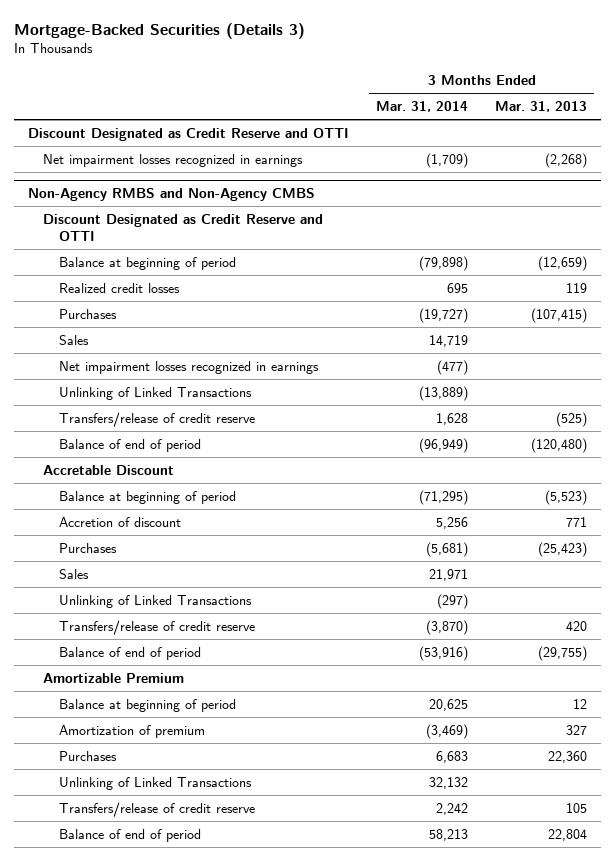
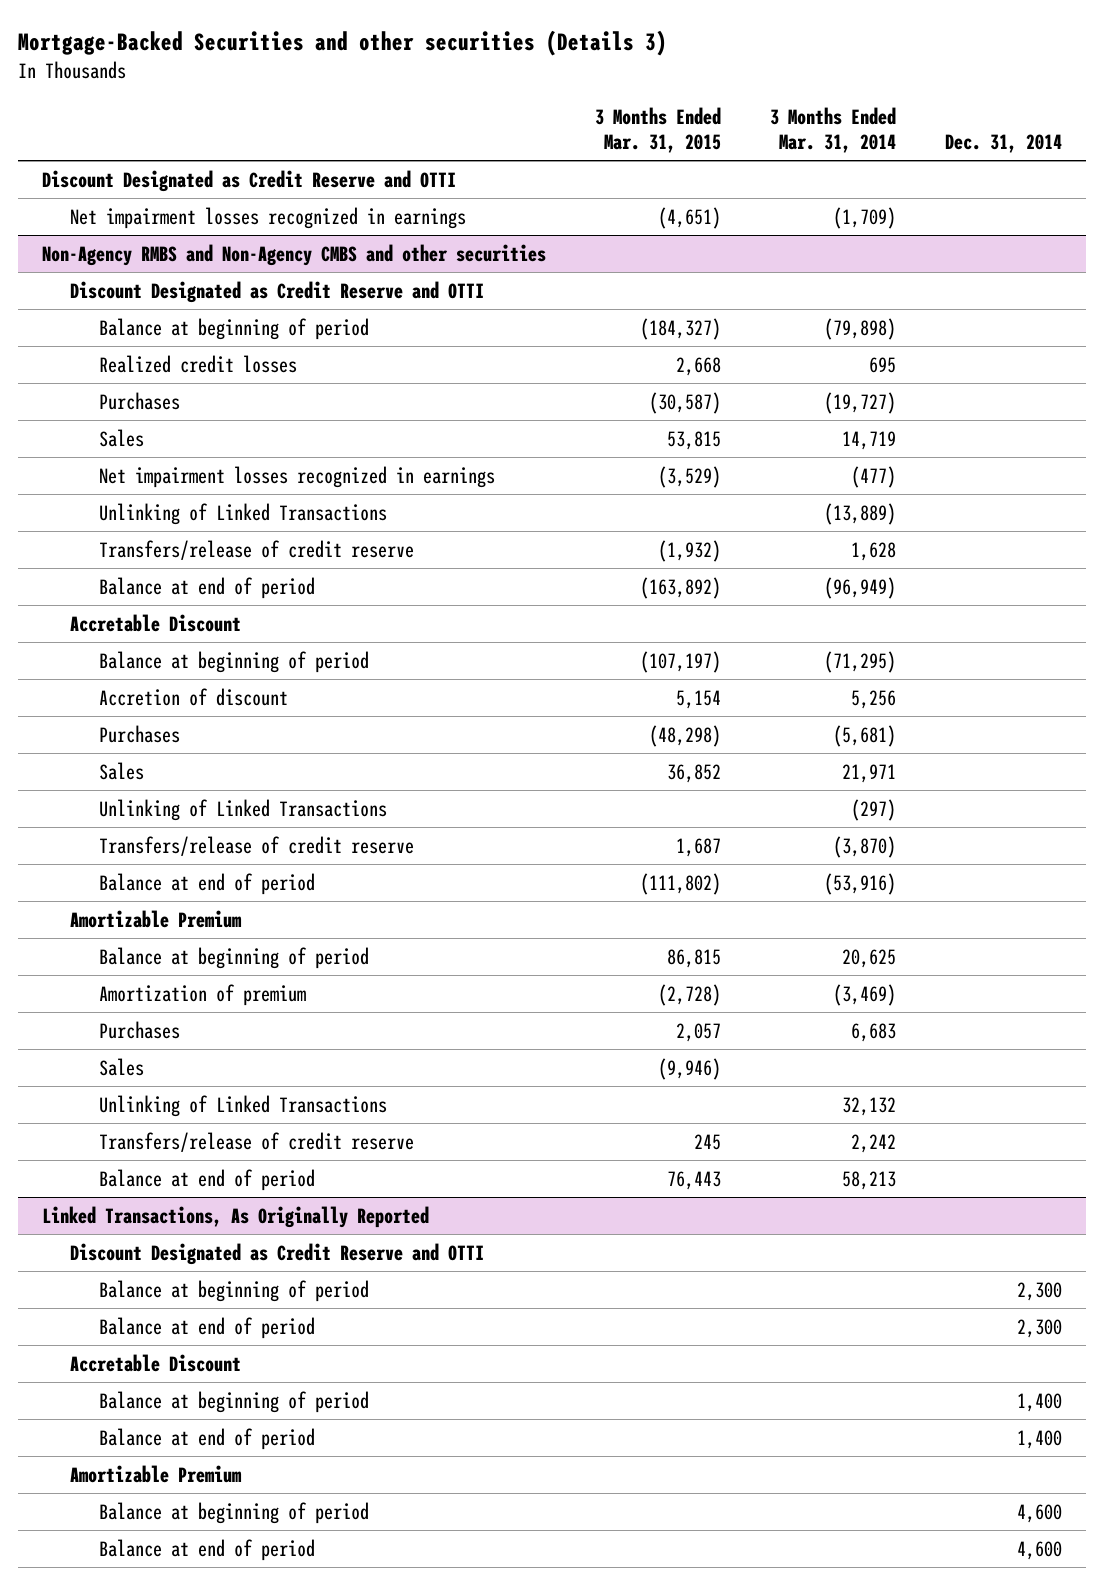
- Mortgage-Backed Securities (Details 3)
+ Mortgage-Backed Securities and other securities (Details 3)
- | 3 Months Ended Mar. 31, 2014 | 3 Months Ended Mar. 31, 2013
+ | 3 Months Ended Mar. 31, 2015 | 3 Months Ended Mar. 31, 2014 | Dec. 31, 2014
- Non-Agency RMBS and Non-Agency CMBS
+ Non-Agency RMBS and Non-Agency CMBS and other securities
- Balance of end of period | (96,949) | (120,480)
+ Balance at end of period | (163,892) | (96,949) |
- Balance of end of period | (53,916) | (29,755)
+ Balance at end of period | (111,802) | (53,916) |
+ Sales | (9,946) | |
- Balance of end of period | 58,213 | 22,804
+ Balance at end of period | 76,443 | 58,213 |
+ Linked Transactions, As Originally Reported
+ Discount Designated as Credit Reserve and OTTI
+ Balance at beginning of period | | | 2,300
+ Balance at end of period | | | 2,300
+ Accretable Discount
+ Balance at beginning of period | | | 1,400
+ Balance at end of period | | | 1,400
+ Amortizable Premium
+ Balance at beginning of period | | | 4,600
+ Balance at end of period | | | 4,600

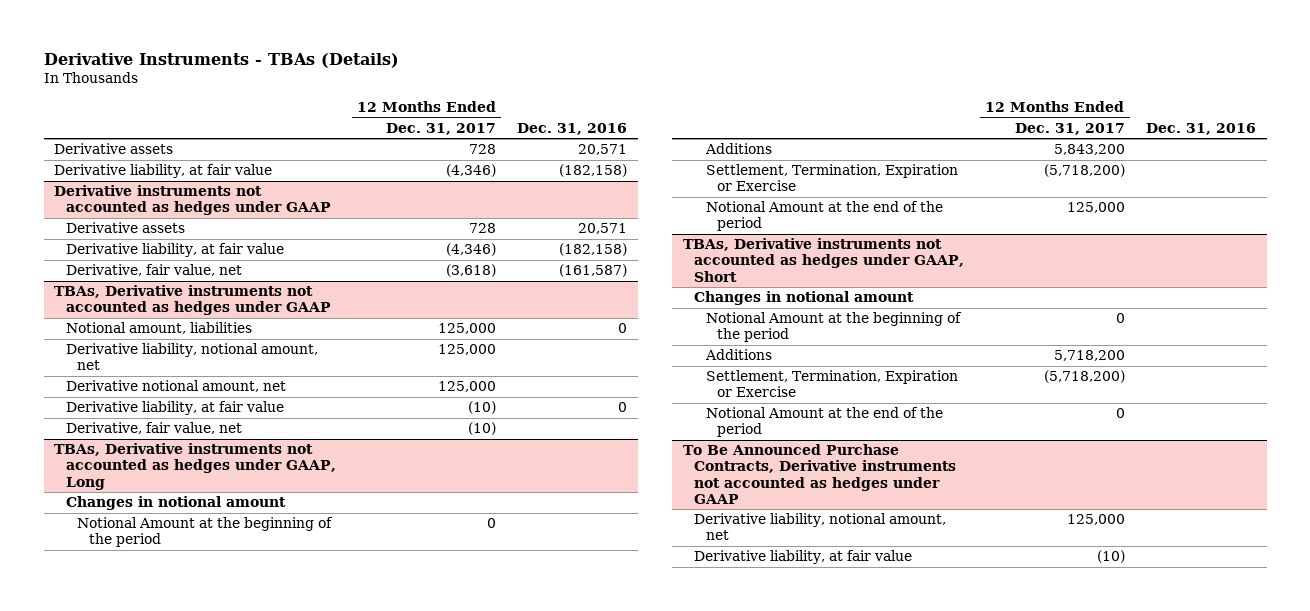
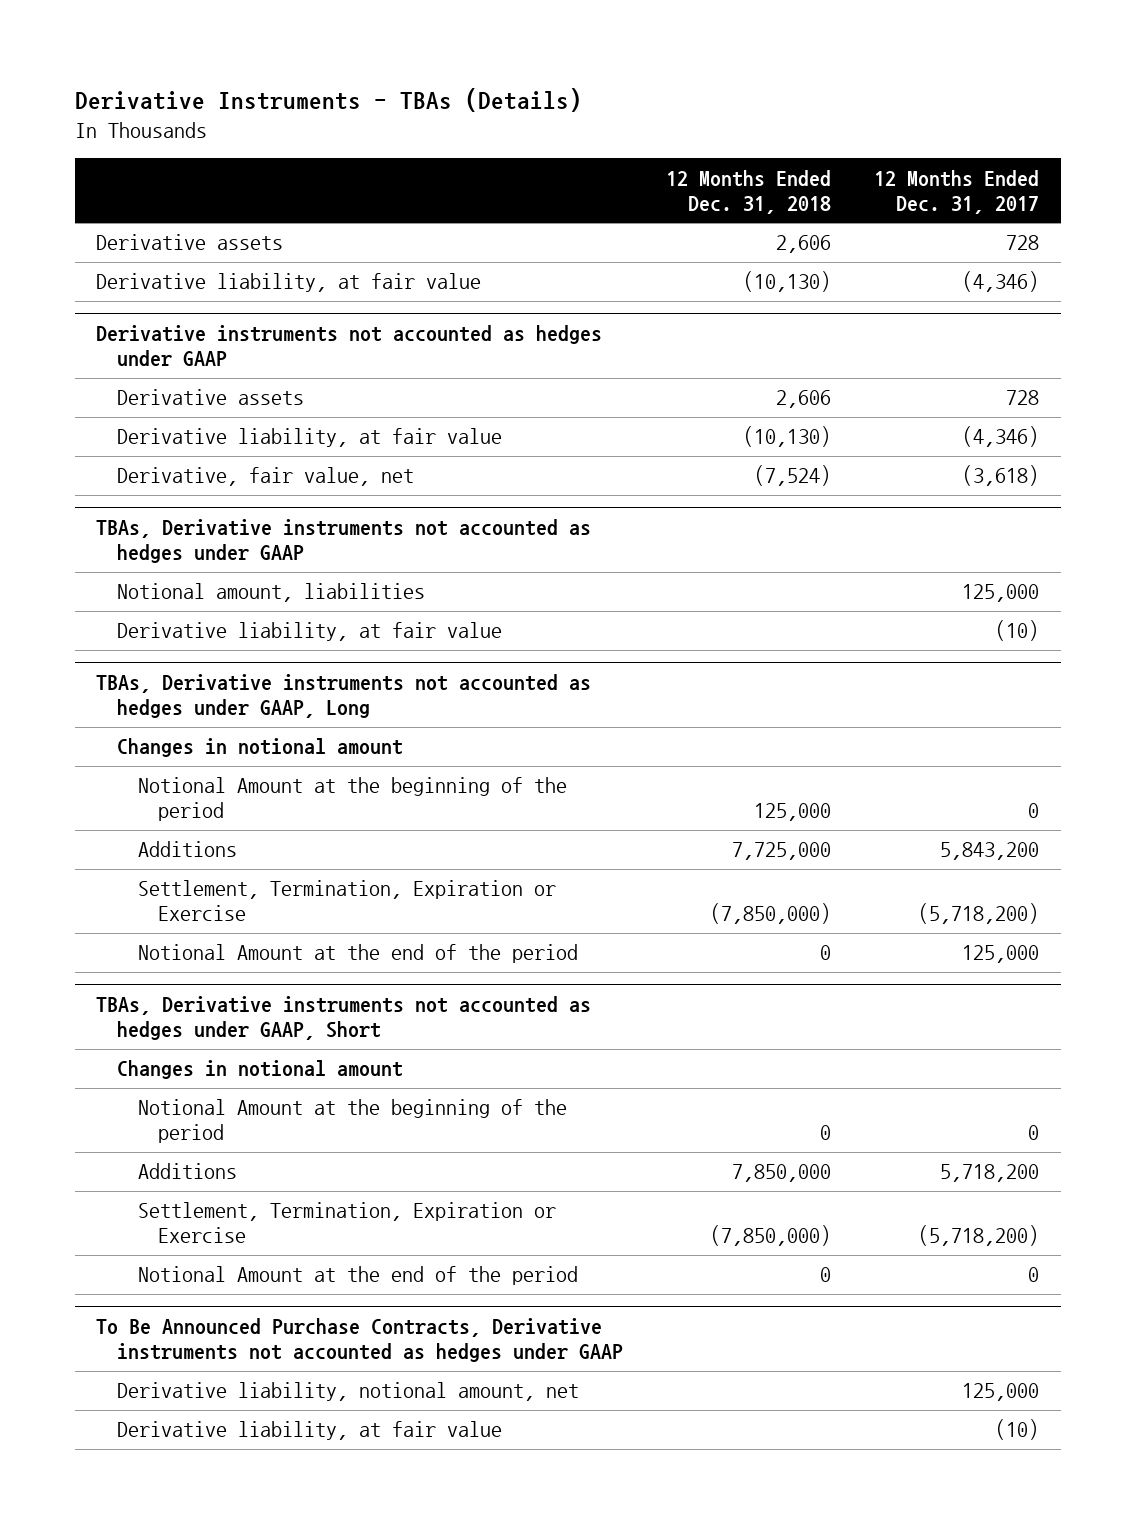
- | 12 Months Ended Dec. 31, 2017 | Dec. 31, 2016
+ | 12 Months Ended Dec. 31, 2018 | 12 Months Ended Dec. 31, 2017
@ TBAs, Derivative instruments not accounted as hedges under GAAP
- Derivative liability, notional amount, net | 125,000 |
- Derivative notional amount, net | 125,000 |
- Derivative, fair value, net | (10) |

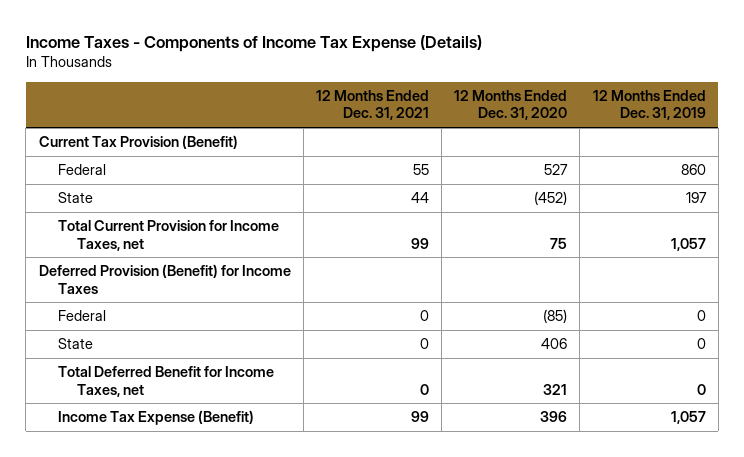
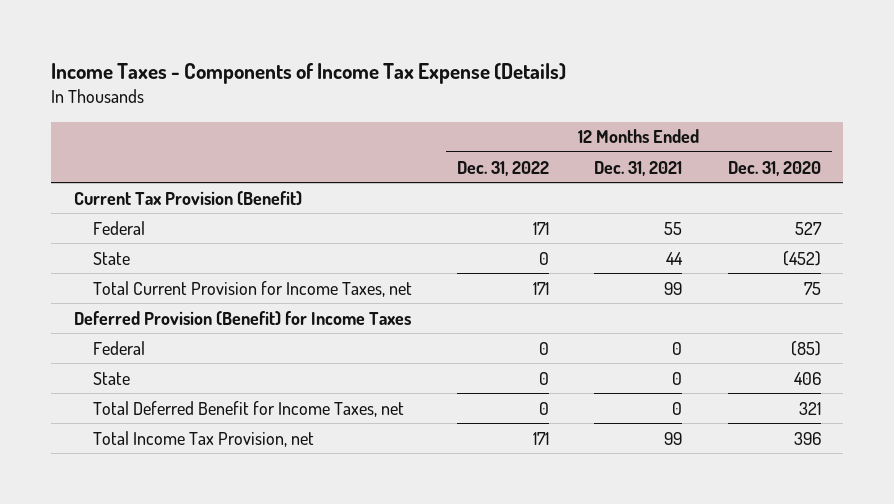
- | 12 Months Ended Dec. 31, 2021 | 12 Months Ended Dec. 31, 2020 | 12 Months Ended Dec. 31, 2019
+ | 12 Months Ended Dec. 31, 2022 | 12 Months Ended Dec. 31, 2021 | 12 Months Ended Dec. 31, 2020
- Income Tax Expense (Benefit) | 99 | 396 | 1,057
+ Total Income Tax Provision, net | 171 | 99 | 396

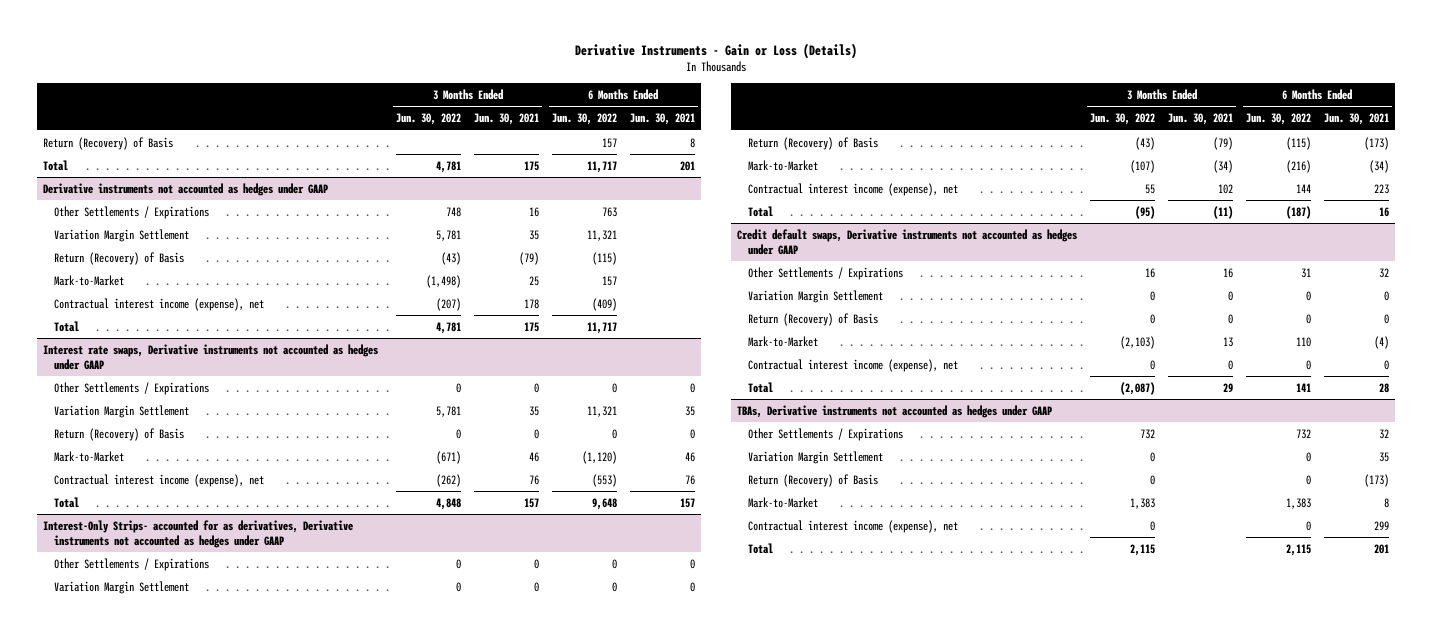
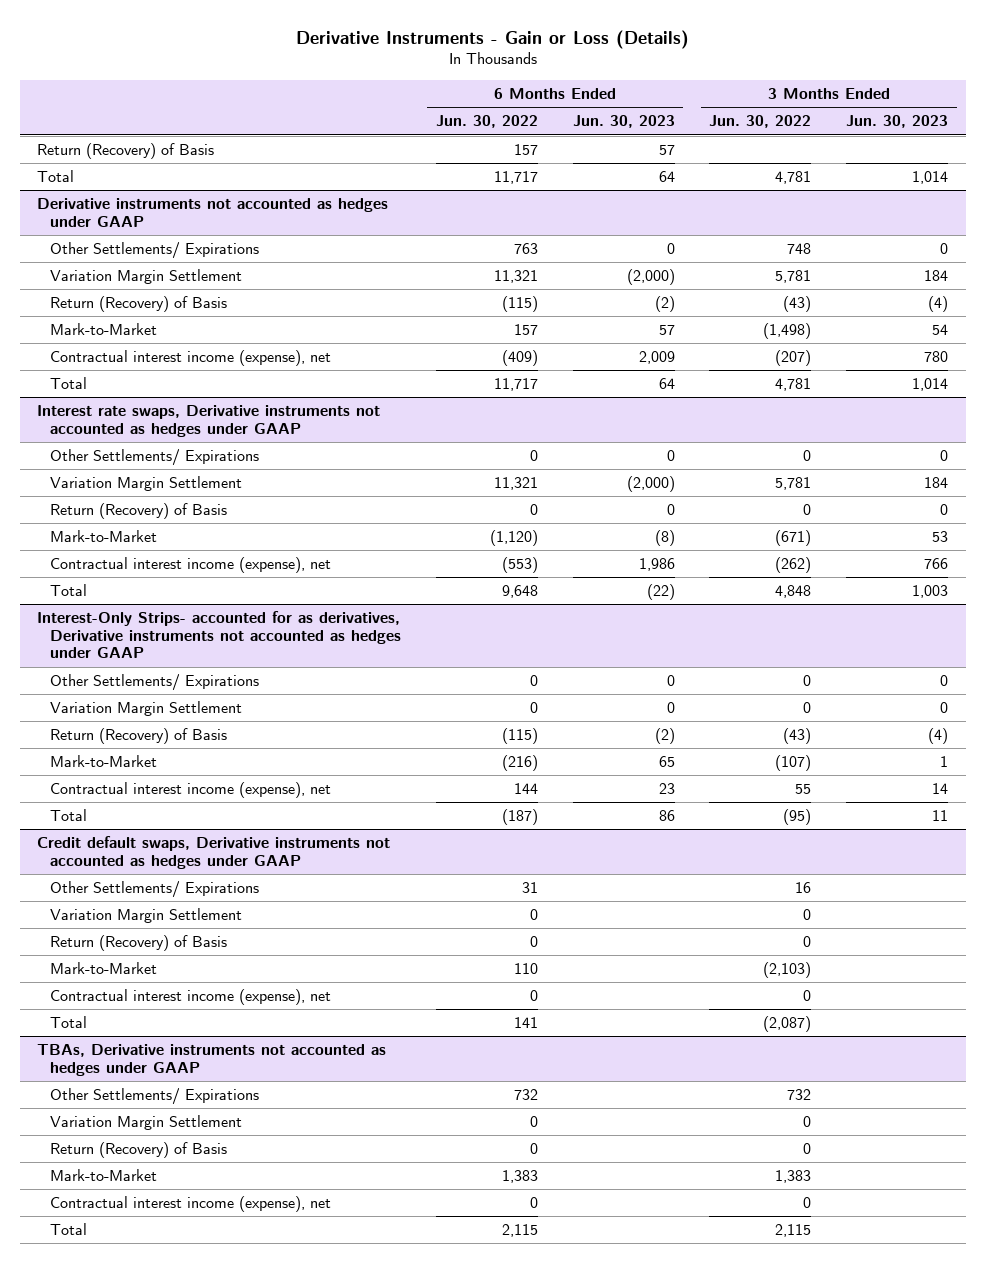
- | 3 Months Ended Jun. 30, 2022 | 3 Months Ended Jun. 30, 2021 | 6 Months Ended Jun. 30, 2022 | 6 Months Ended Jun. 30, 2021
+ | 6 Months Ended Jun. 30, 2022 | 6 Months Ended Jun. 30, 2023 | 3 Months Ended Jun. 30, 2022 | 3 Months Ended Jun. 30, 2023
@ Derivative instruments not accounted as hedges under GAAP
- Other Settlements / Expirations | 748 | 16 | 763 |
+ Other Settlements/ Expirations | 763 | 0 | 748 | 0
@ Interest rate swaps, Derivative instruments not accounted as hedges under GAAP
- Other Settlements / Expirations | 0 | 0 | 0 | 0
+ Other Settlements/ Expirations | 0 | 0 | 0 | 0
@ Interest-Only Strips- accounted for as derivatives, Derivative instruments not accounted as hedges under GAAP
- Other Settlements / Expirations | 0 | 0 | 0 | 0
+ Other Settlements/ Expirations | 0 | 0 | 0 | 0
@ Credit default swaps, Derivative instruments not accounted as hedges under GAAP
- Other Settlements / Expirations | 16 | 16 | 31 | 32
+ Other Settlements/ Expirations | 31 | | 16 |
@ TBAs, Derivative instruments not accounted as hedges under GAAP
- Other Settlements / Expirations | 732 | | 732 | 32
+ Other Settlements/ Expirations | 732 | | 732 |

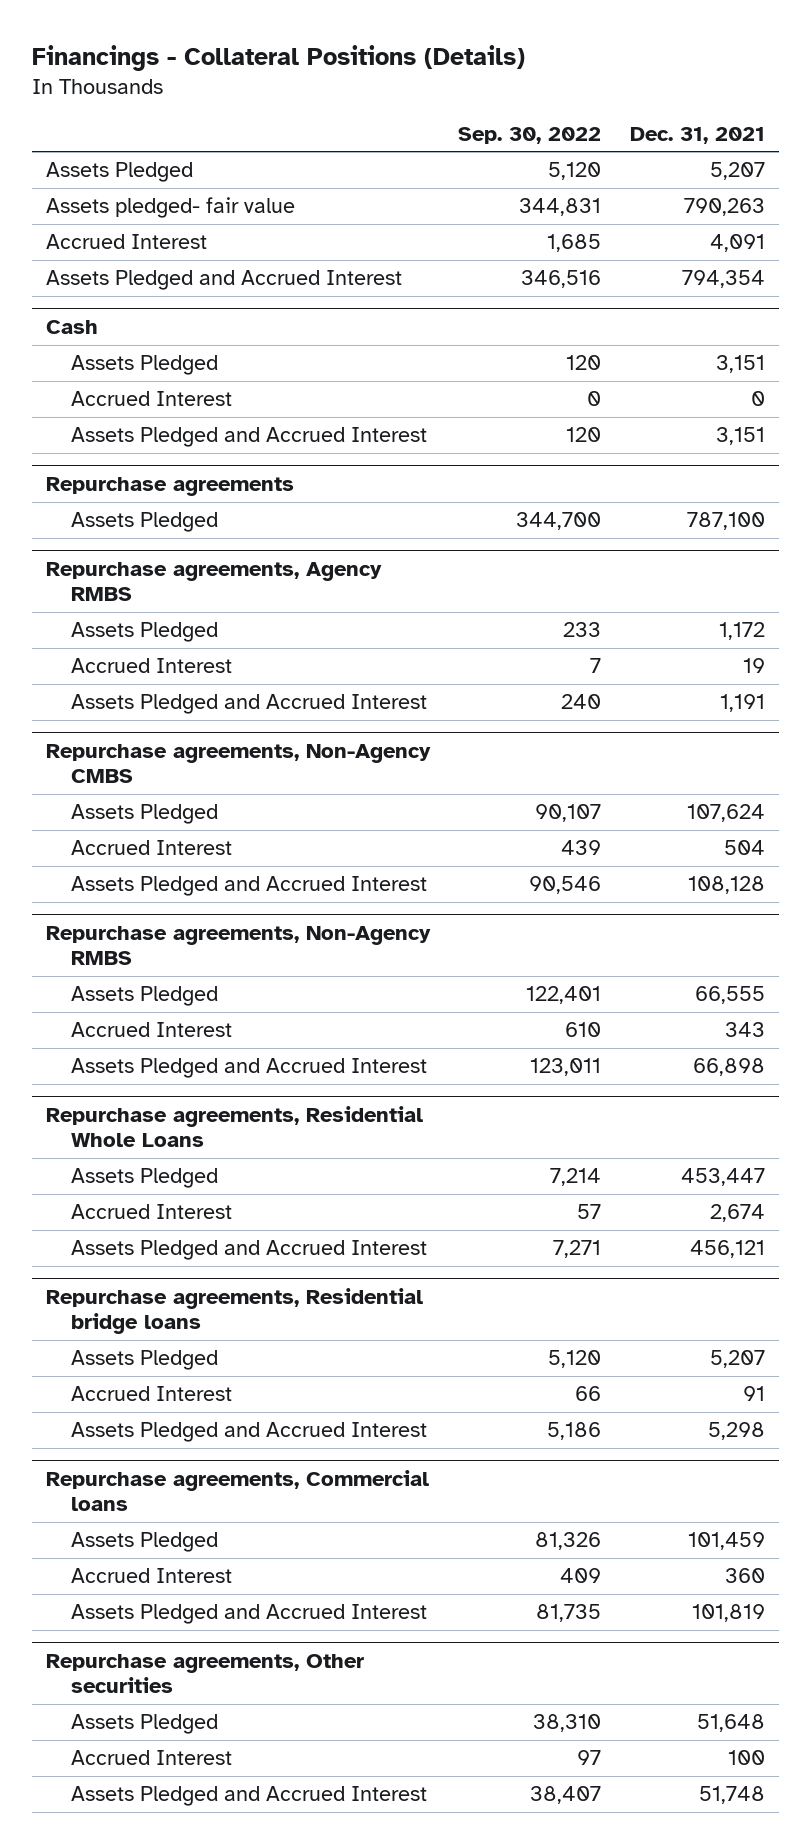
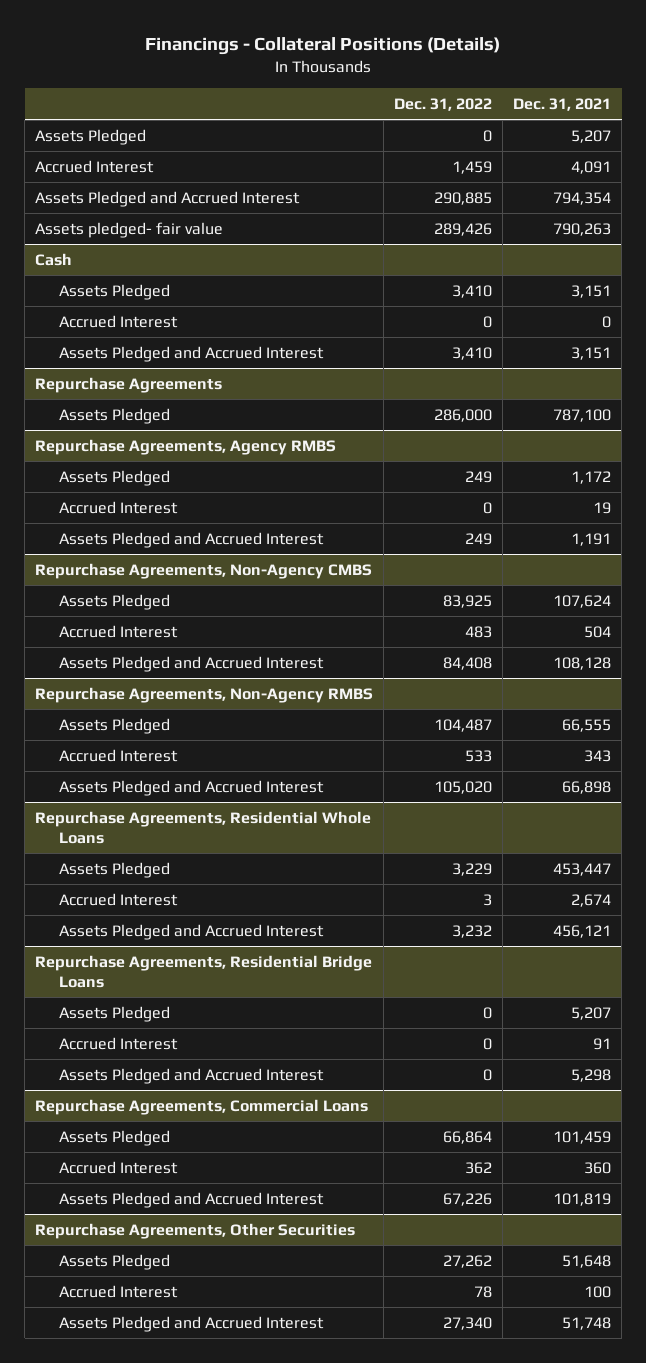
- | Sep. 30, 2022 | Dec. 31, 2021
+ | Dec. 31, 2022 | Dec. 31, 2021
moved down: Assets pledged- fair value | 289,426 | 790,263
- Repurchase agreements
+ Repurchase Agreements
- Repurchase agreements, Agency RMBS
+ Repurchase Agreements, Agency RMBS
- Repurchase agreements, Non-Agency CMBS
+ Repurchase Agreements, Non-Agency CMBS
- Repurchase agreements, Non-Agency RMBS
+ Repurchase Agreements, Non-Agency RMBS
- Repurchase agreements, Residential Whole Loans
+ Repurchase Agreements, Residential Whole Loans
- Repurchase agreements, Residential bridge loans
+ Repurchase Agreements, Residential Bridge Loans
- Repurchase agreements, Commercial loans
+ Repurchase Agreements, Commercial Loans
- Repurchase agreements, Other securities
+ Repurchase Agreements, Other Securities

